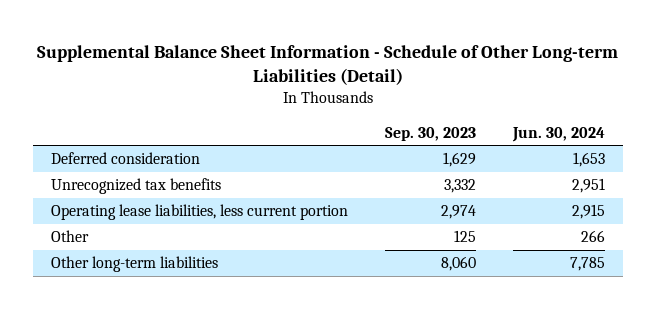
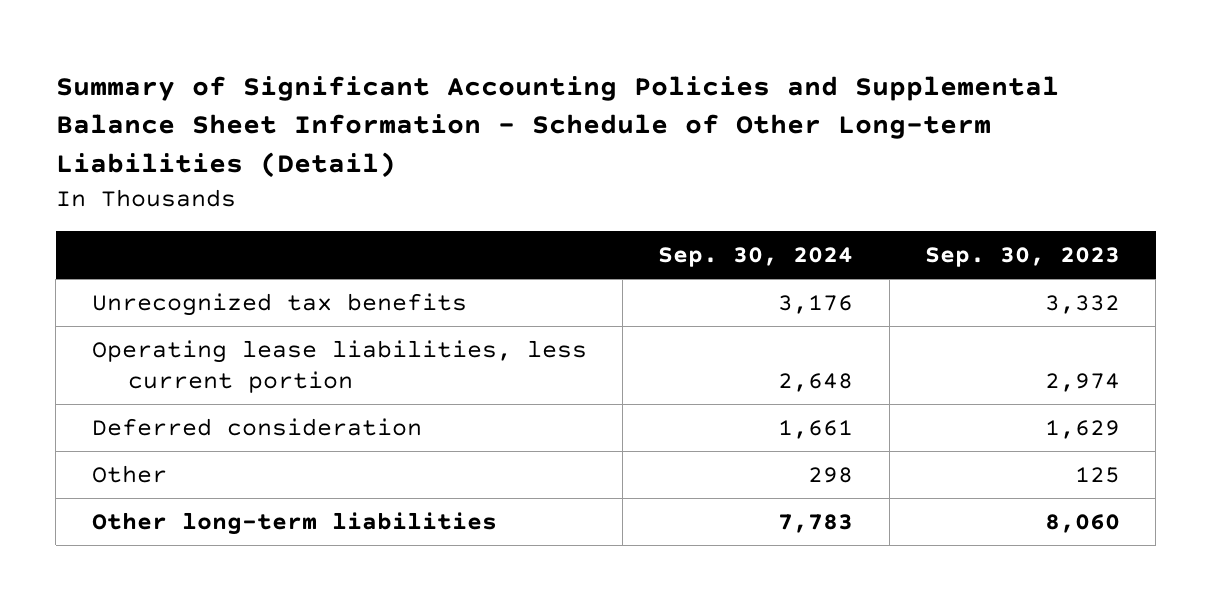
- Supplemental Balance Sheet Information - Schedule of Other Long-term Liabilities (Detail)
+ Summary of Significant Accounting Policies and Supplemental Balance Sheet Information - Schedule of Other Long-term Liabilities (Detail)
- | Sep. 30, 2023 | Jun. 30, 2024
+ | Sep. 30, 2024 | Sep. 30, 2023
moved down: Deferred consideration | 1,661 | 1,629

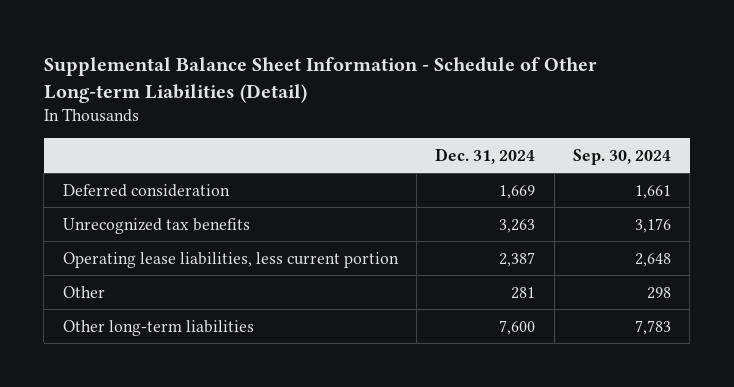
- Summary of Significant Accounting Policies and Supplemental Balance Sheet Information - Schedule of Other Long-term Liabilities (Detail)
+ Supplemental Balance Sheet Information - Schedule of Other Long-term Liabilities (Detail)
- | Sep. 30, 2024 | Sep. 30, 2023
+ | Dec. 31, 2024 | Sep. 30, 2024
moved up: Deferred consideration | 1,669 | 1,661

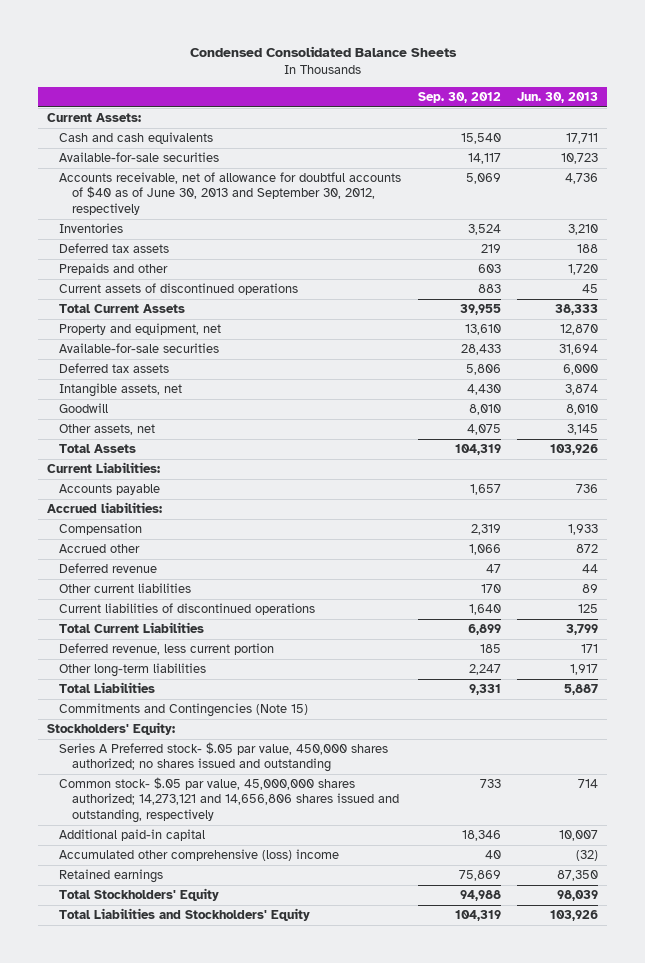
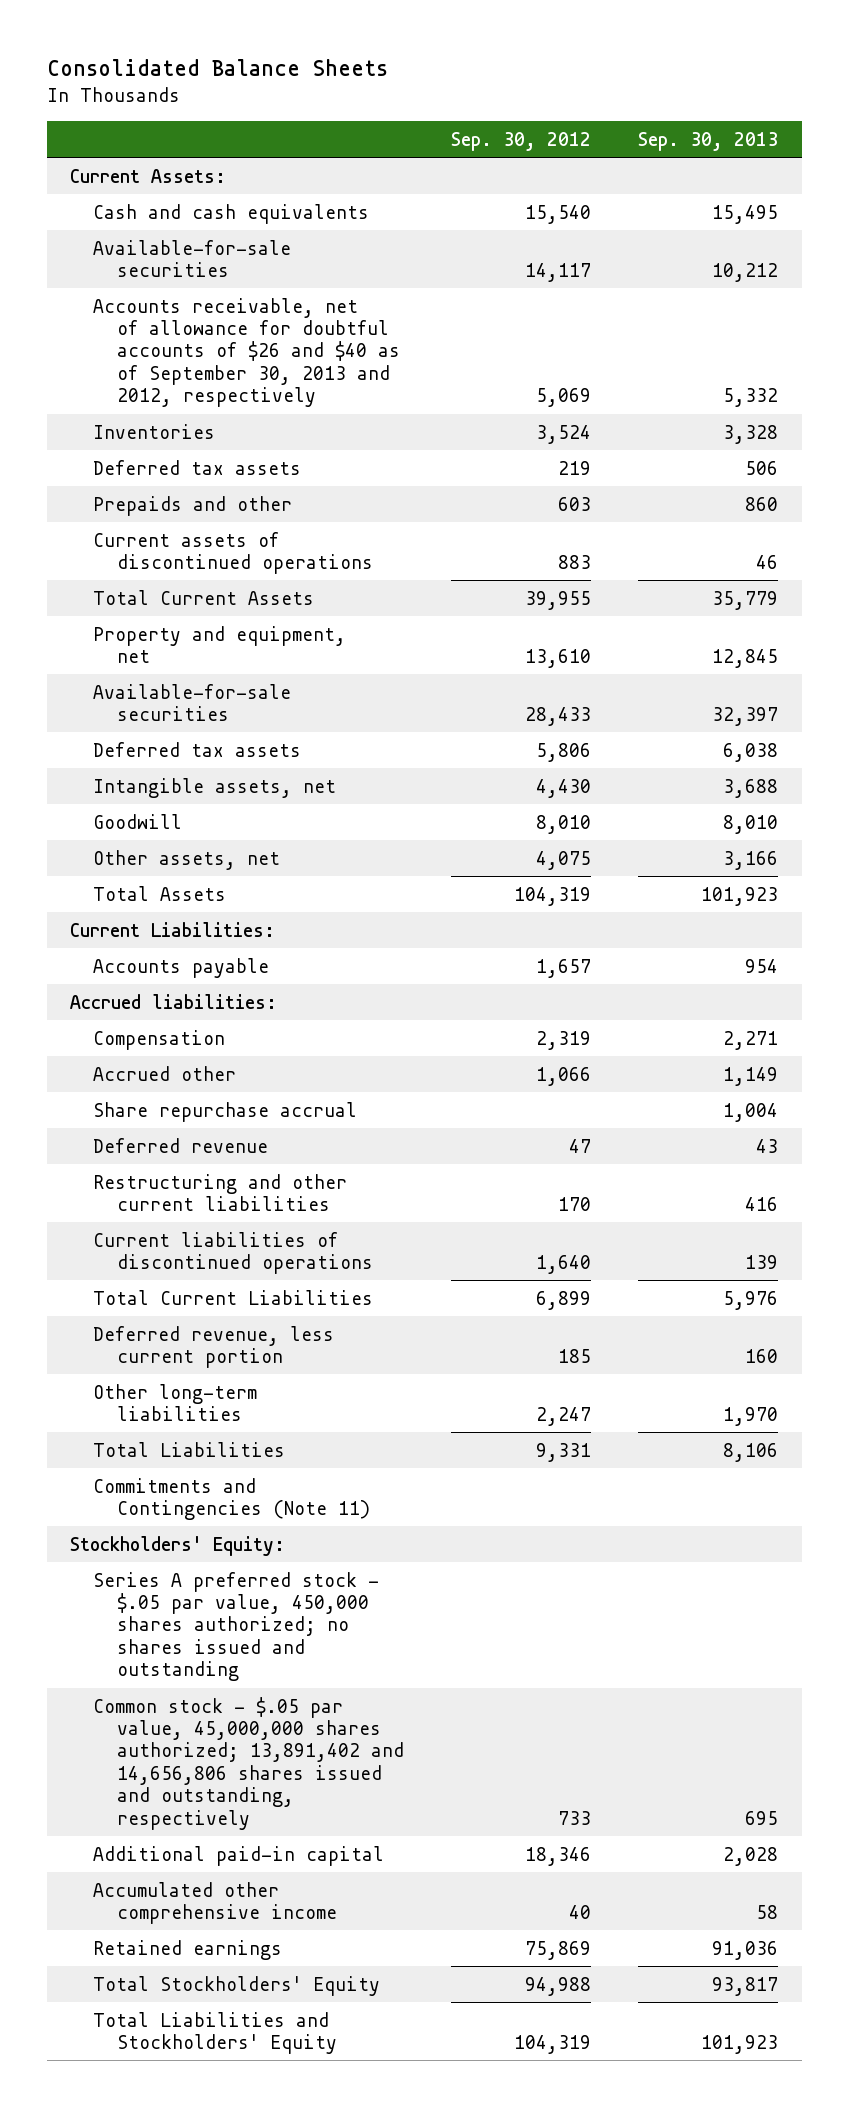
- Condensed Consolidated Balance Sheets
+ Consolidated Balance Sheets
- | Sep. 30, 2012 | Jun. 30, 2013
+ | Sep. 30, 2012 | Sep. 30, 2013
- Accounts receivable, net of allowance for doubtful accounts of $40 as of June 30, 2013 and September 30, 2012, respectively | 5,069 | 4,736
+ Accounts receivable, net of allowance for doubtful accounts of $26 and $40 as of September 30, 2013 and 2012, respectively | 5,069 | 5,332
+ Share repurchase accrual | | 1,004
- Other current liabilities | 170 | 89
+ Restructuring and other current liabilities | 170 | 416
- Commitments and Contingencies (Note 15)
+ Commitments and Contingencies (Note 11)
- Series A Preferred stock- $.05 par value, 450,000 shares authorized; no shares issued and outstanding
- Common stock- $.05 par value, 45,000,000 shares authorized; 14,273,121 and 14,656,806 shares issued and outstanding, respectively | 733 | 714
+ Series A preferred stock - $.05 par value, 450,000 shares authorized; no shares issued and outstanding
+ Common stock - $.05 par value, 45,000,000 shares authorized; 13,891,402 and 14,656,806 shares issued and outstanding, respectively | 733 | 695
- Accumulated other comprehensive (loss) income | 40 | (32)
+ Accumulated other comprehensive income | 40 | 58

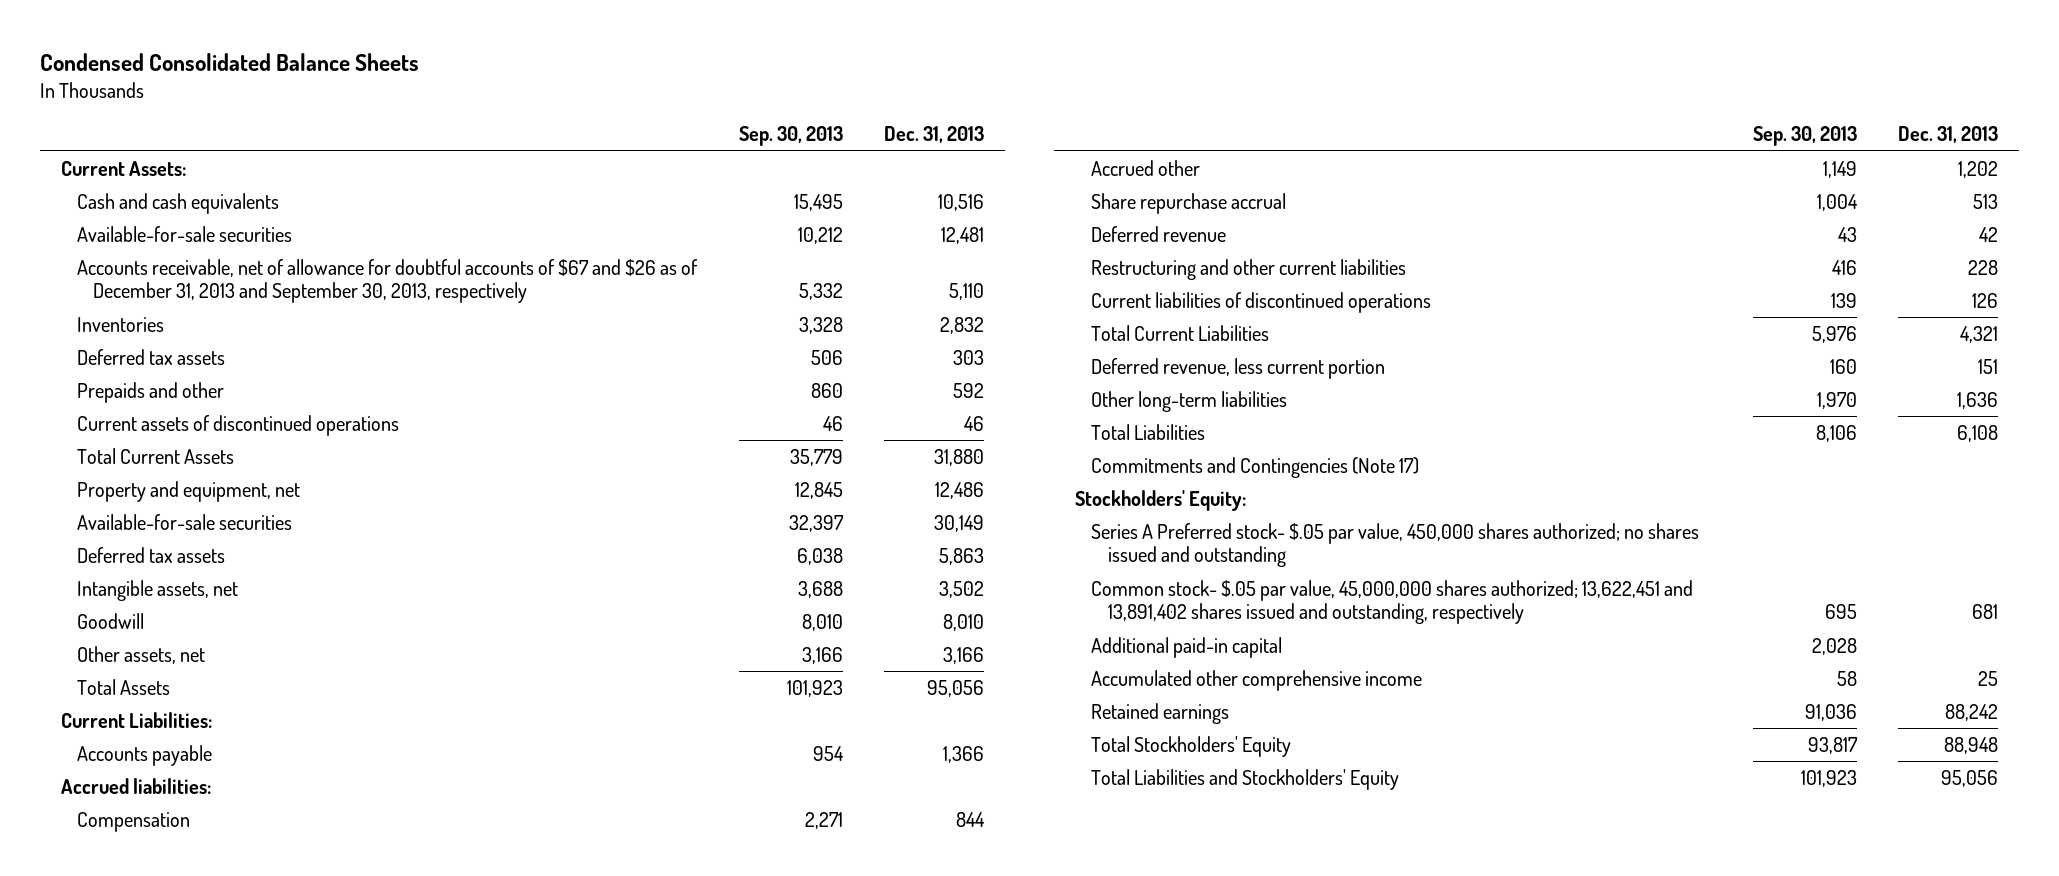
- Consolidated Balance Sheets
+ Condensed Consolidated Balance Sheets
- | Sep. 30, 2012 | Sep. 30, 2013
+ | Sep. 30, 2013 | Dec. 31, 2013
- Accounts receivable, net of allowance for doubtful accounts of $26 and $40 as of September 30, 2013 and 2012, respectively | 5,069 | 5,332
+ Accounts receivable, net of allowance for doubtful accounts of $67 and $26 as of December 31, 2013 and September 30, 2013, respectively | 5,332 | 5,110
- Commitments and Contingencies (Note 11)
+ Commitments and Contingencies (Note 17)
- Series A preferred stock - $.05 par value, 450,000 shares authorized; no shares issued and outstanding
- Common stock - $.05 par value, 45,000,000 shares authorized; 13,891,402 and 14,656,806 shares issued and outstanding, respectively | 733 | 695
+ Series A Preferred stock- $.05 par value, 450,000 shares authorized; no shares issued and outstanding
+ Common stock- $.05 par value, 45,000,000 shares authorized; 13,622,451 and 13,891,402 shares issued and outstanding, respectively | 695 | 681

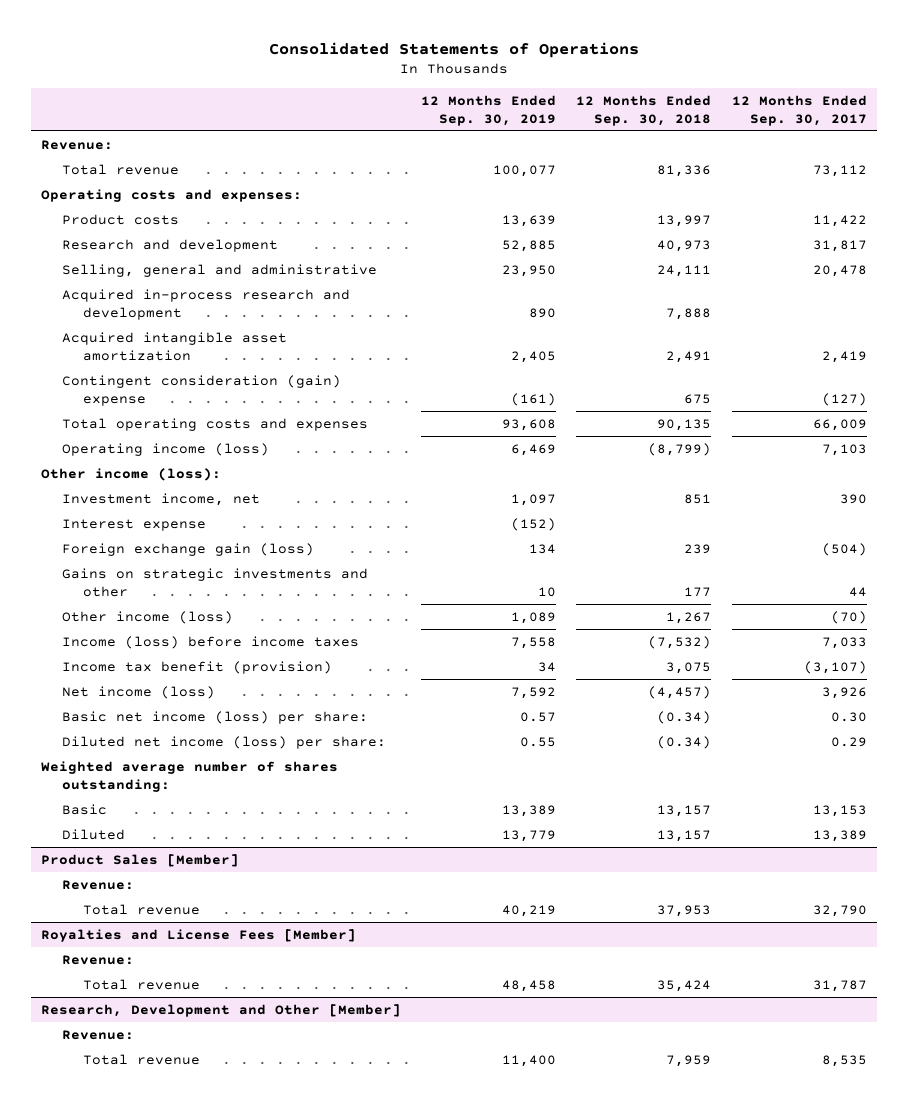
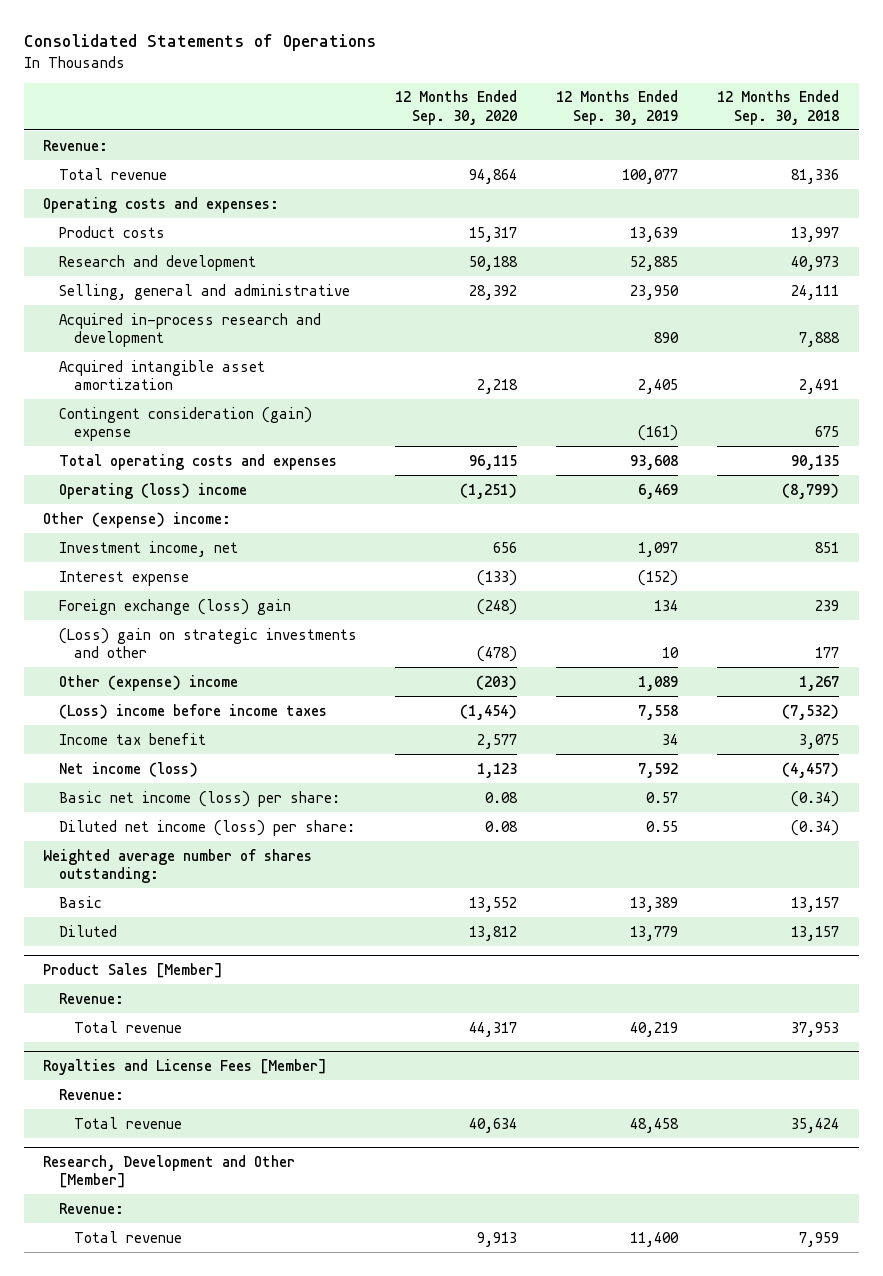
- | 12 Months Ended Sep. 30, 2019 | 12 Months Ended Sep. 30, 2018 | 12 Months Ended Sep. 30, 2017
+ | 12 Months Ended Sep. 30, 2020 | 12 Months Ended Sep. 30, 2019 | 12 Months Ended Sep. 30, 2018
- Operating income (loss) | 6,469 | (8,799) | 7,103
- Other income (loss):
+ Operating (loss) income | (1,251) | 6,469 | (8,799)
+ Other (expense) income:
- Foreign exchange gain (loss) | 134 | 239 | (504)
- Gains on strategic investments and other | 10 | 177 | 44
- Other income (loss) | 1,089 | 1,267 | (70)
- Income (loss) before income taxes | 7,558 | (7,532) | 7,033
- Income tax benefit (provision) | 34 | 3,075 | (3,107)
+ Foreign exchange (loss) gain | (248) | 134 | 239
+ (Loss) gain on strategic investments and other | (478) | 10 | 177
+ Other (expense) income | (203) | 1,089 | 1,267
+ (Loss) income before income taxes | (1,454) | 7,558 | (7,532)
+ Income tax benefit | 2,577 | 34 | 3,075

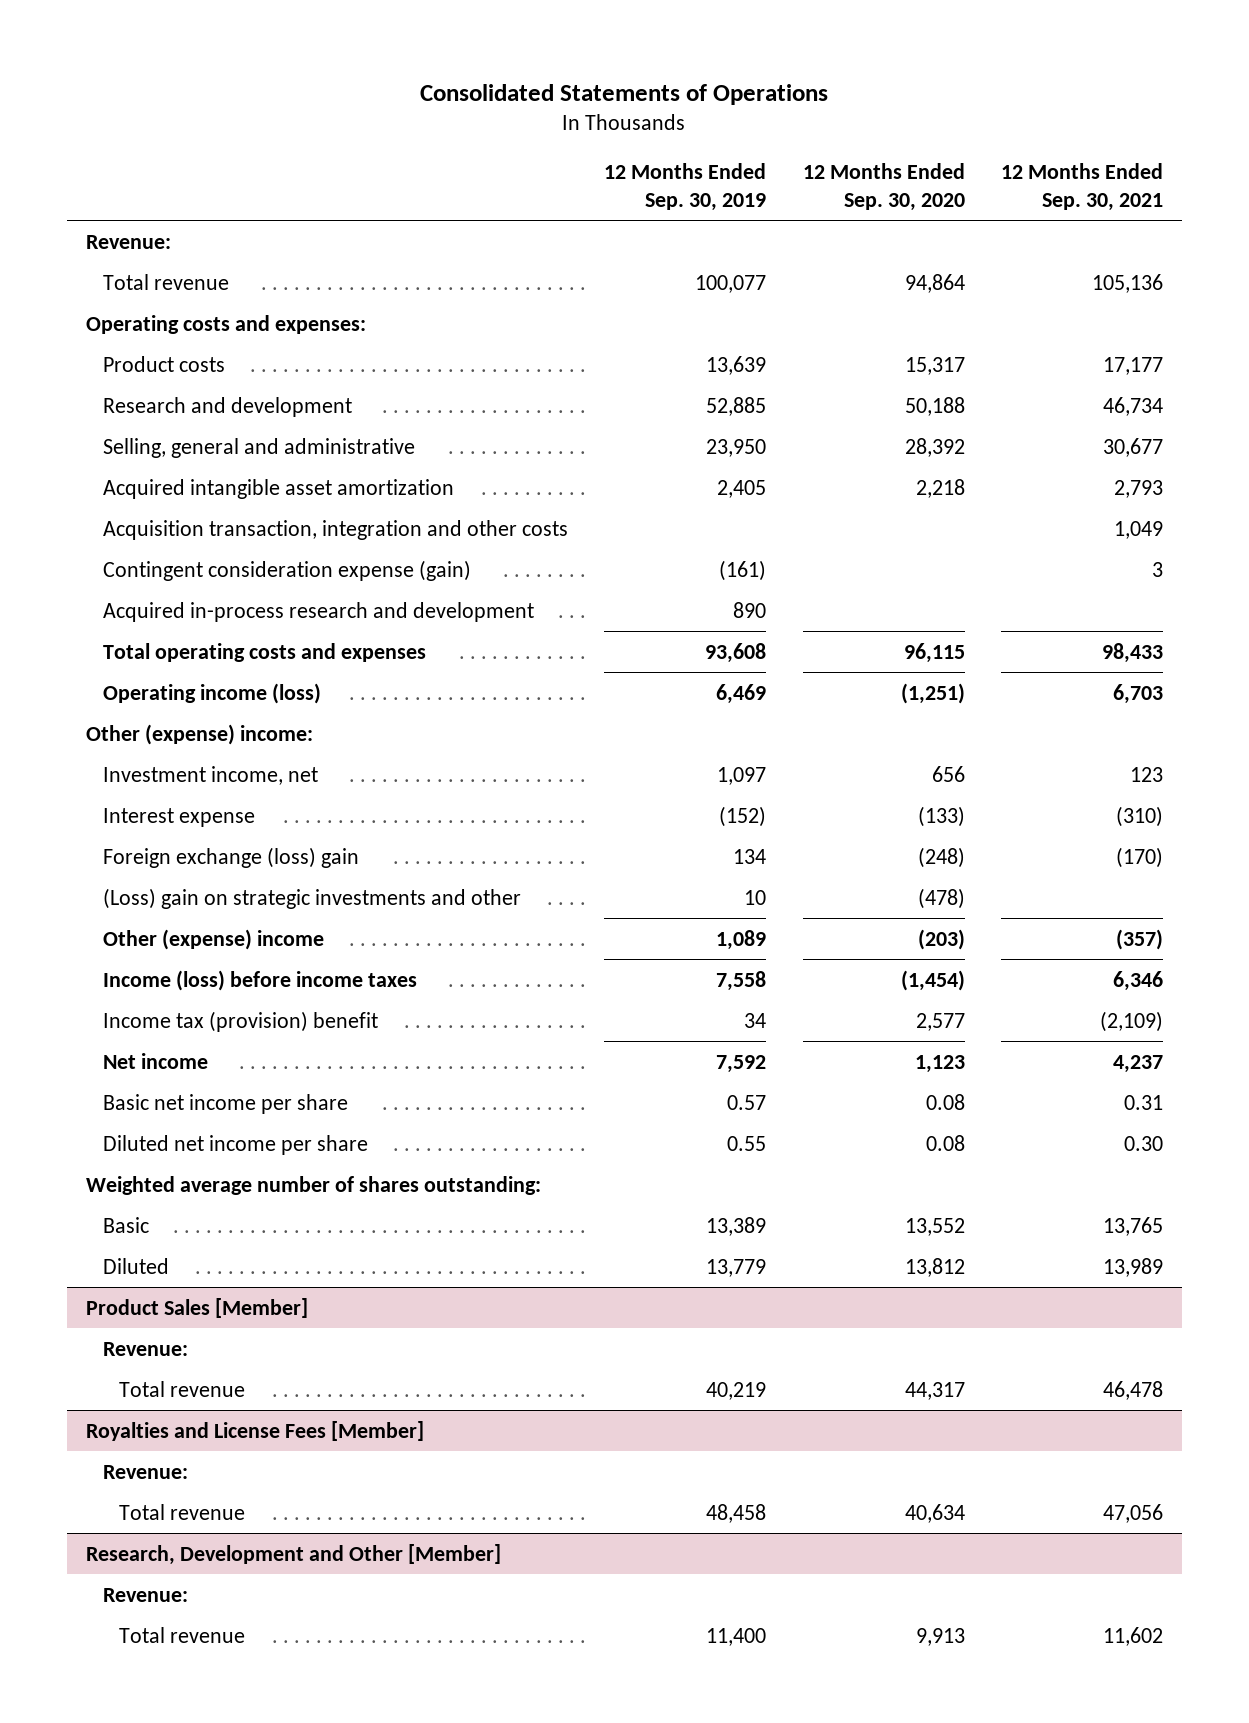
- | 12 Months Ended Sep. 30, 2020 | 12 Months Ended Sep. 30, 2019 | 12 Months Ended Sep. 30, 2018
+ | 12 Months Ended Sep. 30, 2019 | 12 Months Ended Sep. 30, 2020 | 12 Months Ended Sep. 30, 2021
- Contingent consideration (gain) expense | | (161) | 675
+ Acquisition transaction, integration and other costs | | | 1,049
+ Contingent consideration expense (gain) | (161) | | 3
moved down: Acquired in-process research and development | 890 | |
- Operating (loss) income | (1,251) | 6,469 | (8,799)
+ Operating income (loss) | 6,469 | (1,251) | 6,703
- (Loss) income before income taxes | (1,454) | 7,558 | (7,532)
- Income tax benefit | 2,577 | 34 | 3,075
- Net income (loss) | 1,123 | 7,592 | (4,457)
- Basic net income (loss) per share: | 0.08 | 0.57 | (0.34)
- Diluted net income (loss) per share: | 0.08 | 0.55 | (0.34)
+ Income (loss) before income taxes | 7,558 | (1,454) | 6,346
+ Income tax (provision) benefit | 34 | 2,577 | (2,109)
+ Net income | 7,592 | 1,123 | 4,237
+ Basic net income per share | 0.57 | 0.08 | 0.31
+ Diluted net income per share | 0.55 | 0.08 | 0.30

